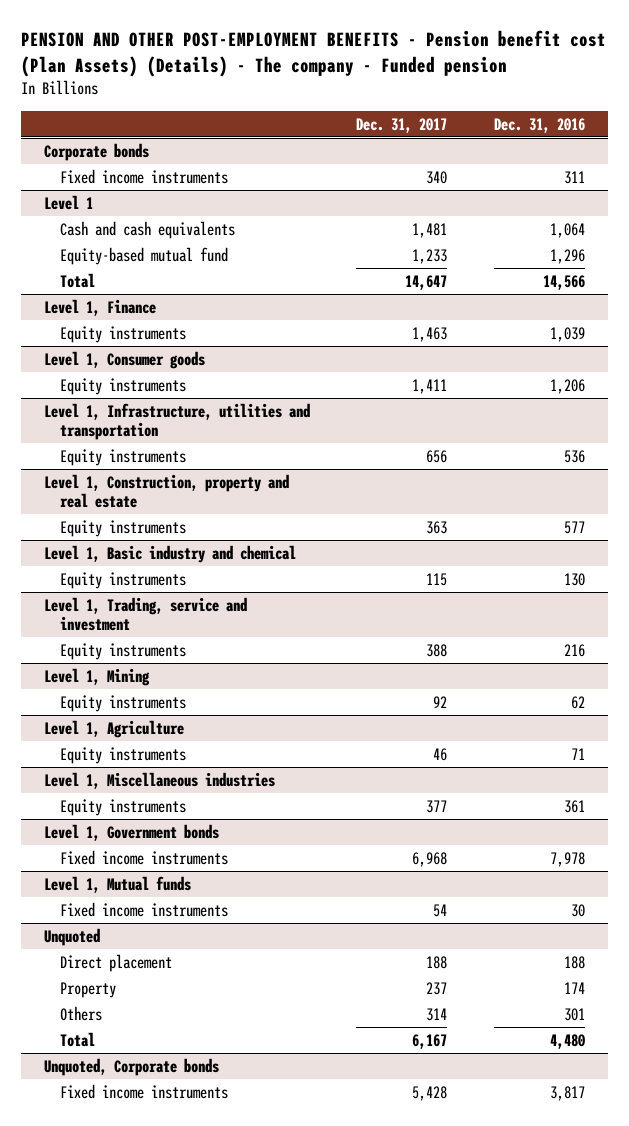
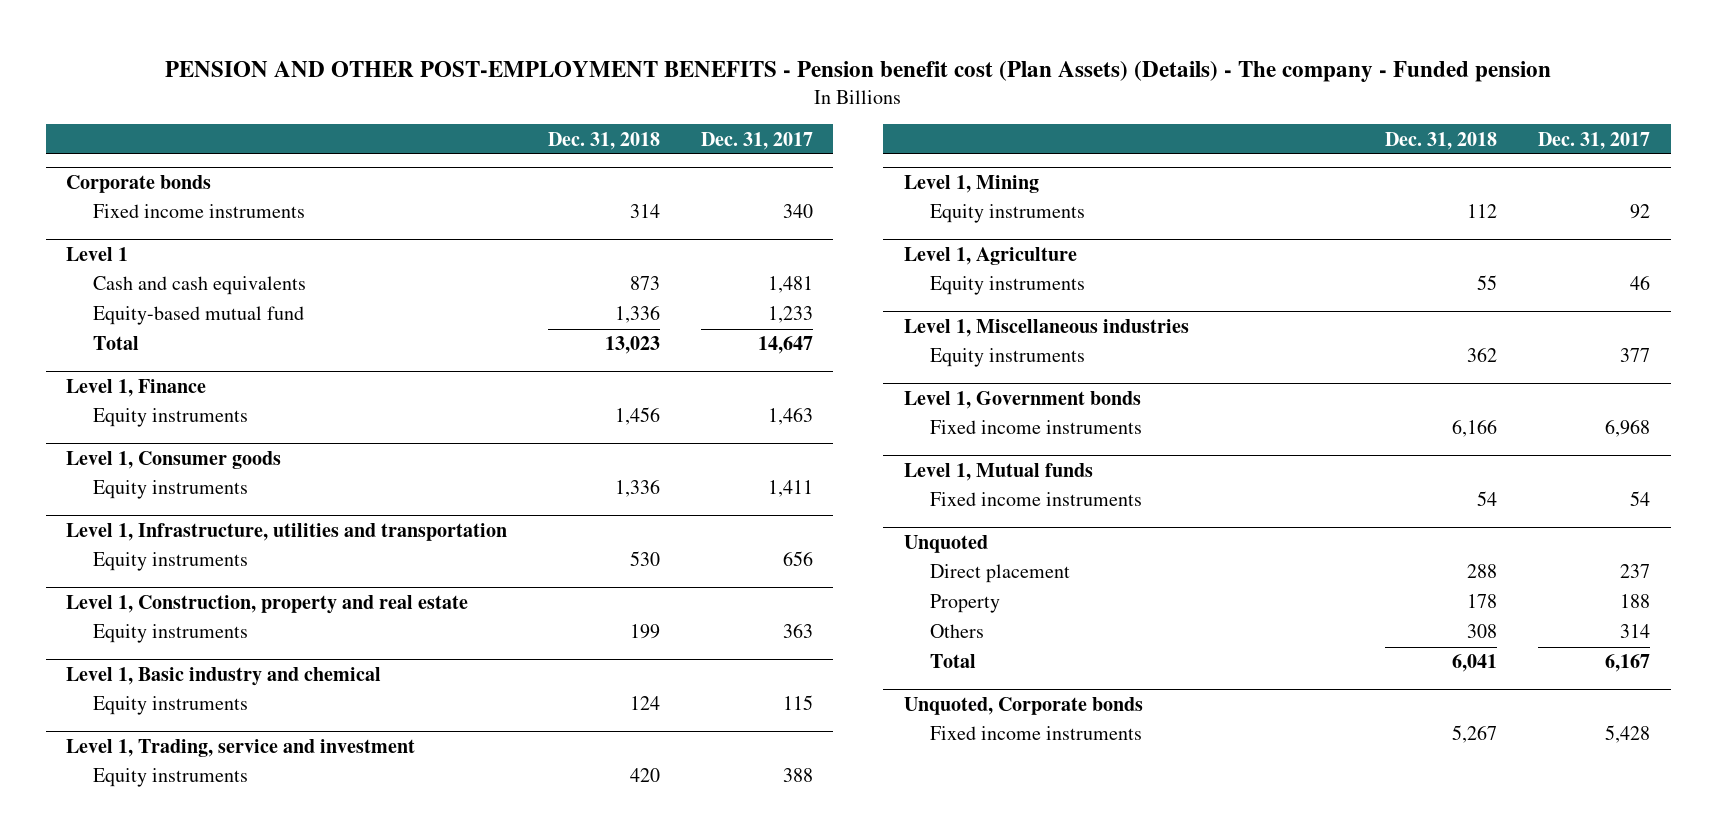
- | Dec. 31, 2017 | Dec. 31, 2016
+ | Dec. 31, 2018 | Dec. 31, 2017
@ Unquoted
- Direct placement | 188 | 188
- Property | 237 | 174
+ Direct placement | 288 | 237
+ Property | 178 | 188

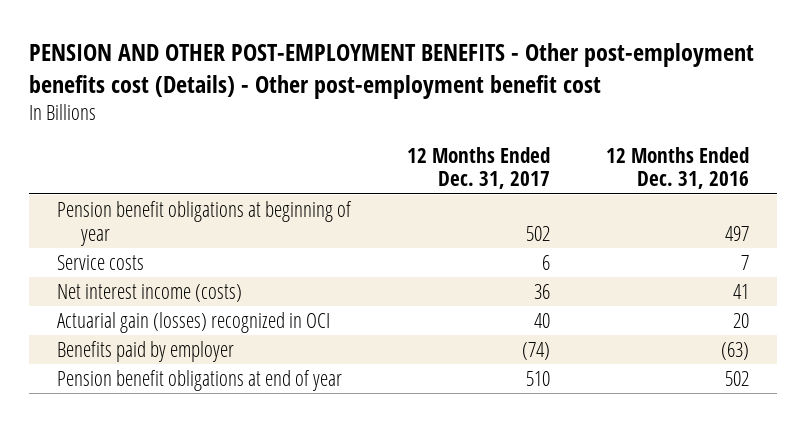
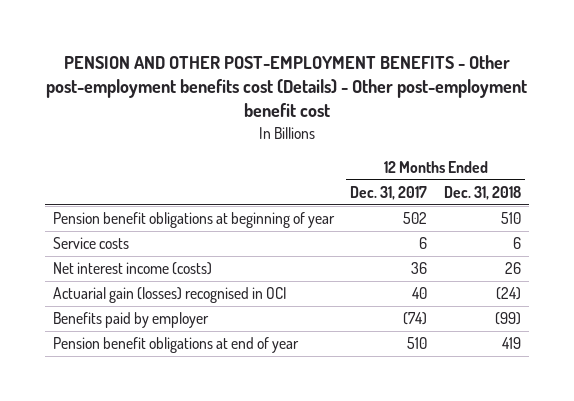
- | 12 Months Ended Dec. 31, 2017 | 12 Months Ended Dec. 31, 2016
+ | 12 Months Ended Dec. 31, 2017 | 12 Months Ended Dec. 31, 2018
- Actuarial gain (losses) recognized in OCI | 40 | 20
+ Actuarial gain (losses) recognised in OCI | 40 | (24)

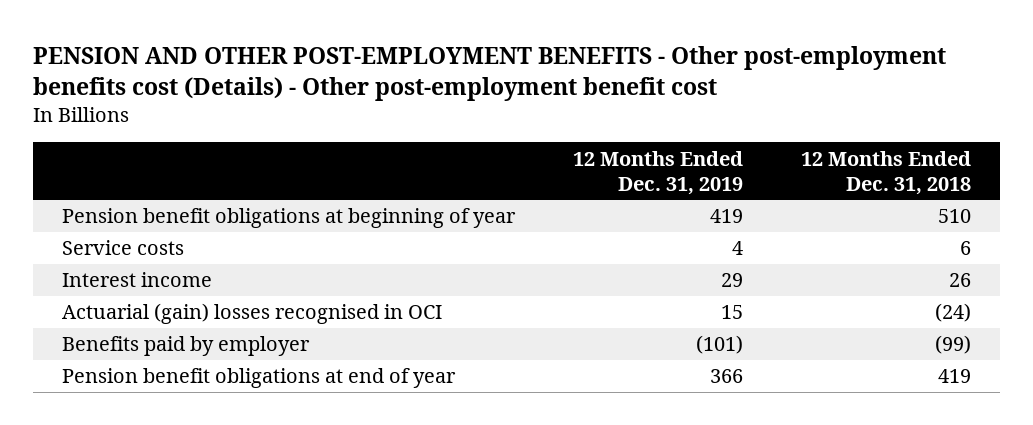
- | 12 Months Ended Dec. 31, 2017 | 12 Months Ended Dec. 31, 2018
+ | 12 Months Ended Dec. 31, 2019 | 12 Months Ended Dec. 31, 2018
- Net interest income (costs) | 36 | 26
- Actuarial gain (losses) recognised in OCI | 40 | (24)
+ Interest income | 29 | 26
+ Actuarial (gain) losses recognised in OCI | 15 | (24)

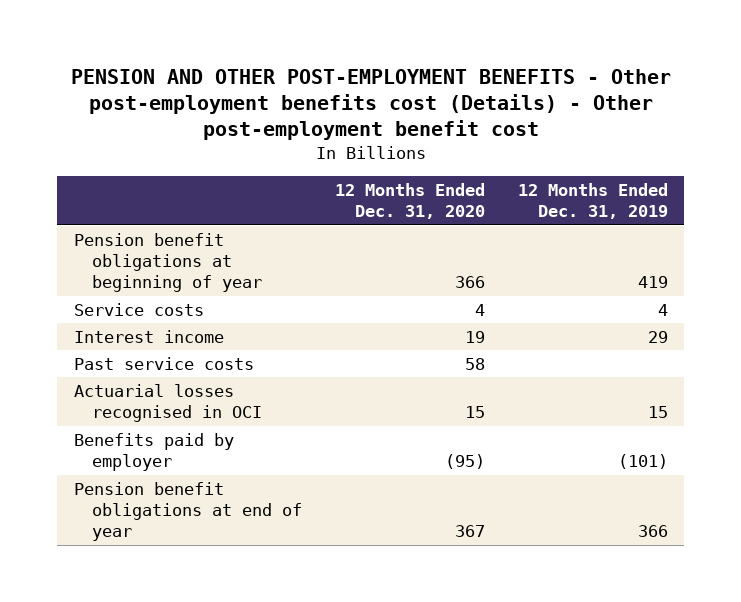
- | 12 Months Ended Dec. 31, 2019 | 12 Months Ended Dec. 31, 2018
+ | 12 Months Ended Dec. 31, 2020 | 12 Months Ended Dec. 31, 2019
- Actuarial (gain) losses recognised in OCI | 15 | (24)
+ Past service costs | 58 |
+ Actuarial losses recognised in OCI | 15 | 15

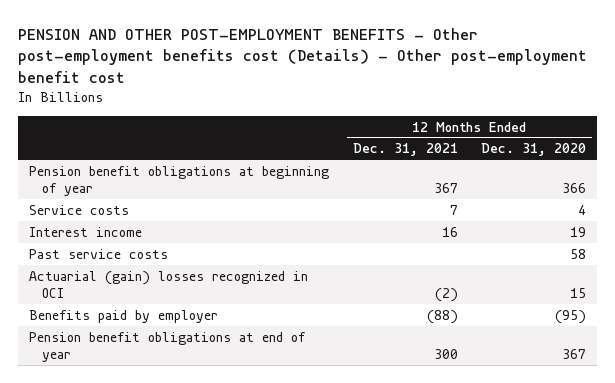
- | 12 Months Ended Dec. 31, 2020 | 12 Months Ended Dec. 31, 2019
+ | 12 Months Ended Dec. 31, 2021 | 12 Months Ended Dec. 31, 2020
- Actuarial losses recognised in OCI | 15 | 15
+ Actuarial (gain) losses recognized in OCI | (2) | 15

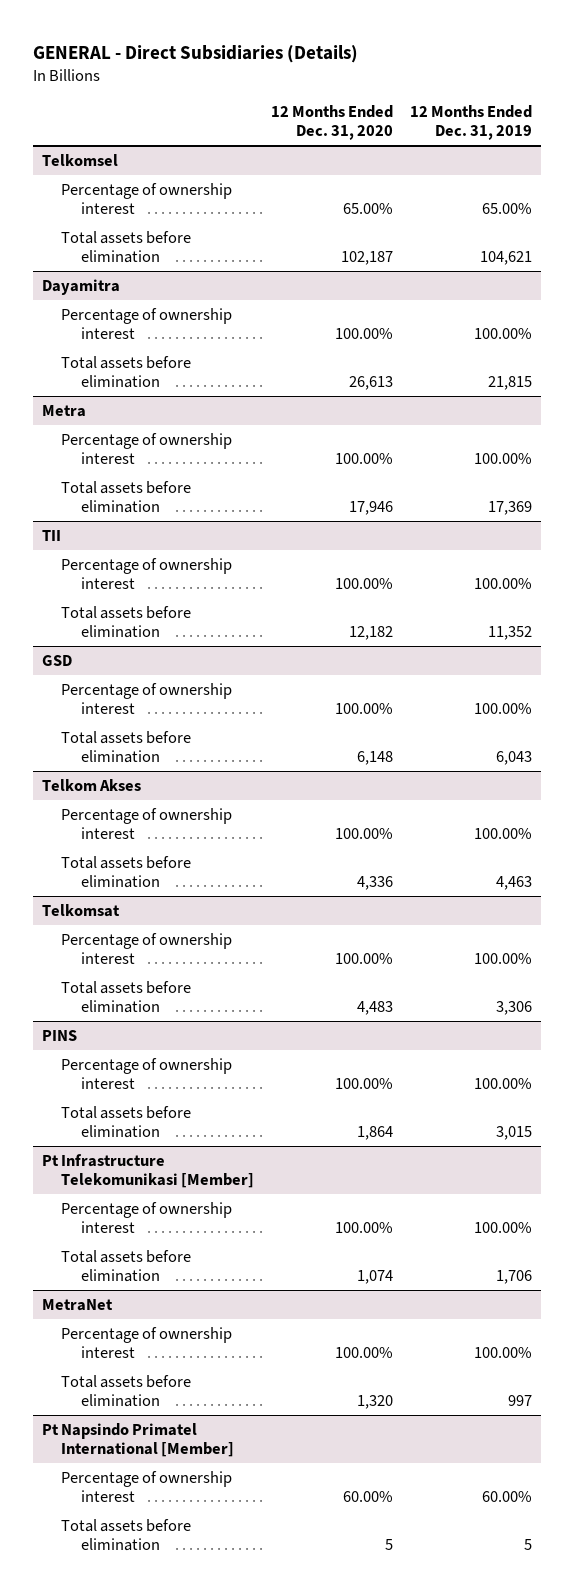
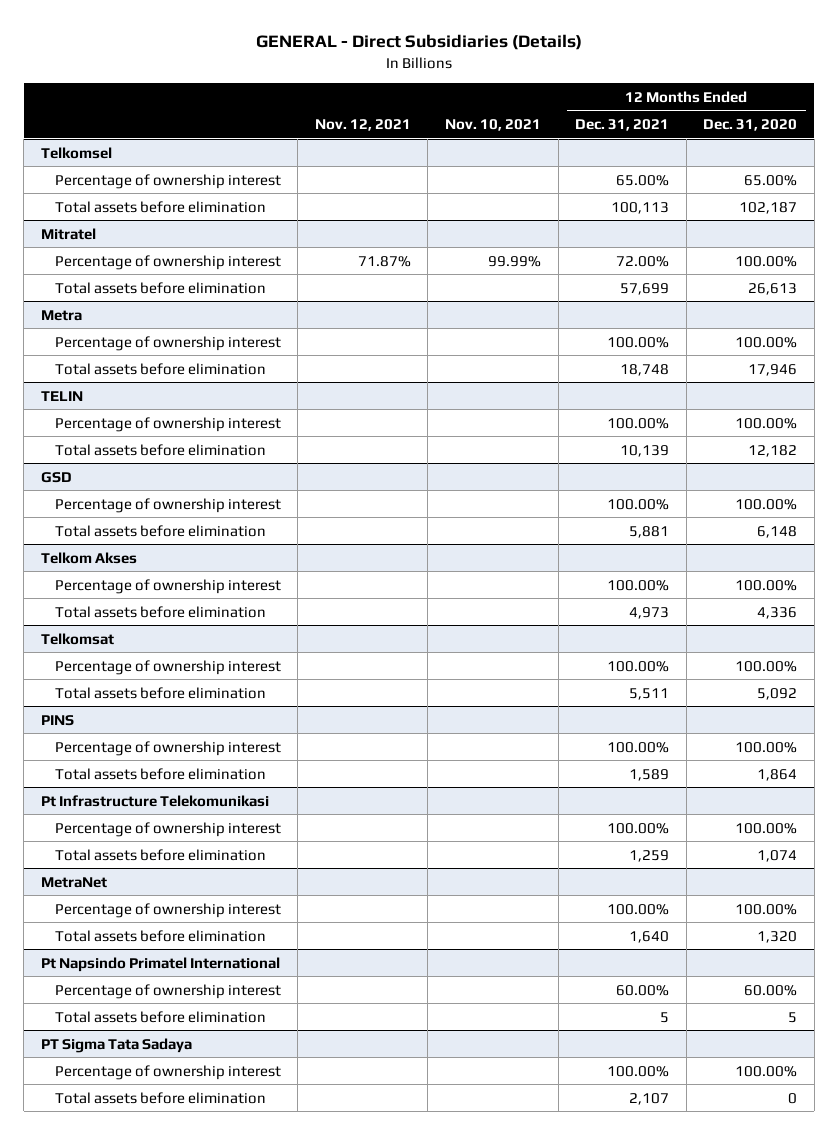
- | 12 Months Ended Dec. 31, 2020 | 12 Months Ended Dec. 31, 2019
+ | Nov. 12, 2021 | Nov. 10, 2021 | 12 Months Ended Dec. 31, 2021 | 12 Months Ended Dec. 31, 2020
- Dayamitra
+ Mitratel
- TII
+ TELIN
@ Telkomsat
- Total assets before elimination | 4,483 | 3,306
+ Total assets before elimination | | | 5,511 | 5,092
- Pt Infrastructure Telekomunikasi [Member]
+ Pt Infrastructure Telekomunikasi
- Pt Napsindo Primatel International [Member]
+ Pt Napsindo Primatel International
+ PT Sigma Tata Sadaya
+ Percentage of ownership interest | | | 100.00% | 100.00%
+ Total assets before elimination | | | 2,107 | 0

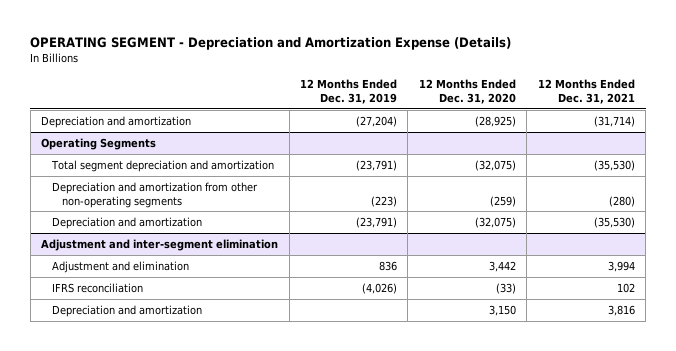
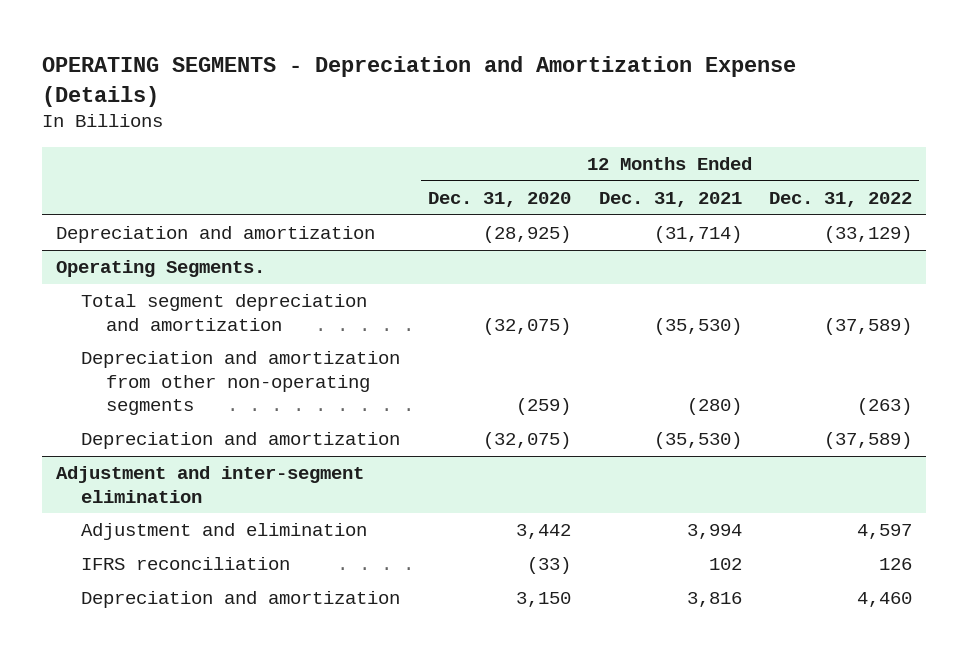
- OPERATING SEGMENT - Depreciation and Amortization Expense (Details)
+ OPERATING SEGMENTS - Depreciation and Amortization Expense (Details)
- | 12 Months Ended Dec. 31, 2019 | 12 Months Ended Dec. 31, 2020 | 12 Months Ended Dec. 31, 2021
+ | 12 Months Ended Dec. 31, 2020 | 12 Months Ended Dec. 31, 2021 | 12 Months Ended Dec. 31, 2022
- Operating Segments
+ Operating Segments.

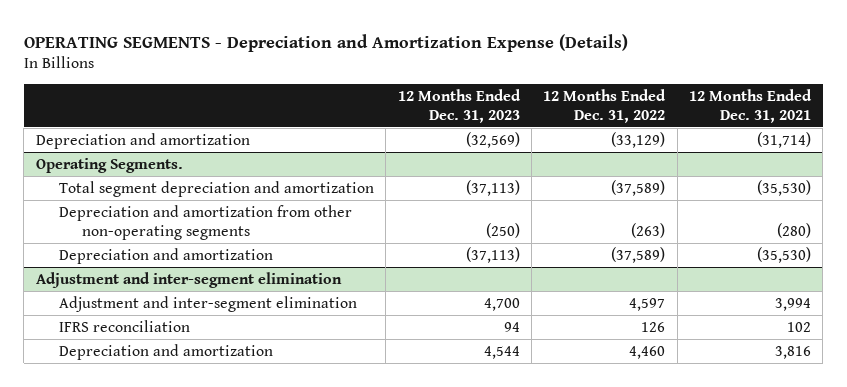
- | 12 Months Ended Dec. 31, 2020 | 12 Months Ended Dec. 31, 2021 | 12 Months Ended Dec. 31, 2022
+ | 12 Months Ended Dec. 31, 2023 | 12 Months Ended Dec. 31, 2022 | 12 Months Ended Dec. 31, 2021
@ Adjustment and inter-segment elimination
- Adjustment and elimination | 3,442 | 3,994 | 4,597
+ Adjustment and inter-segment elimination | 4,700 | 4,597 | 3,994

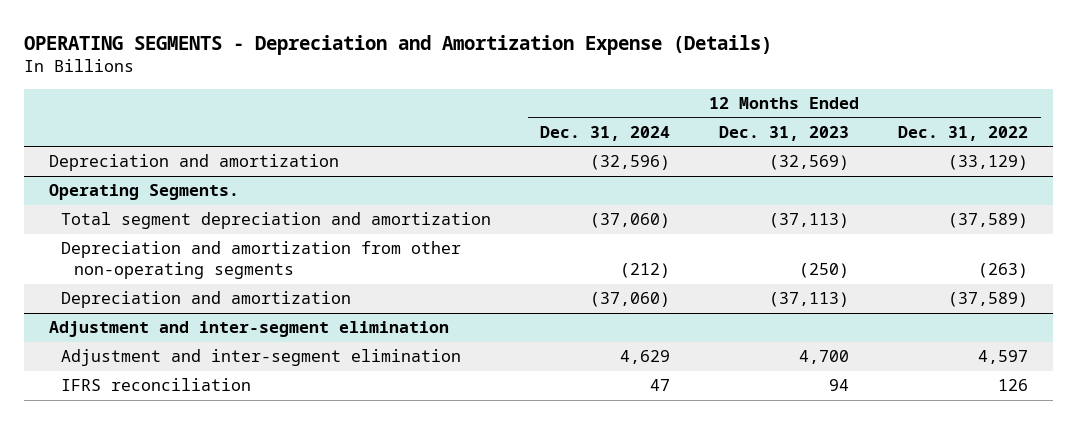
- | 12 Months Ended Dec. 31, 2023 | 12 Months Ended Dec. 31, 2022 | 12 Months Ended Dec. 31, 2021
+ | 12 Months Ended Dec. 31, 2024 | 12 Months Ended Dec. 31, 2023 | 12 Months Ended Dec. 31, 2022
@ Adjustment and inter-segment elimination
- Depreciation and amortization | 4,544 | 4,460 | 3,816

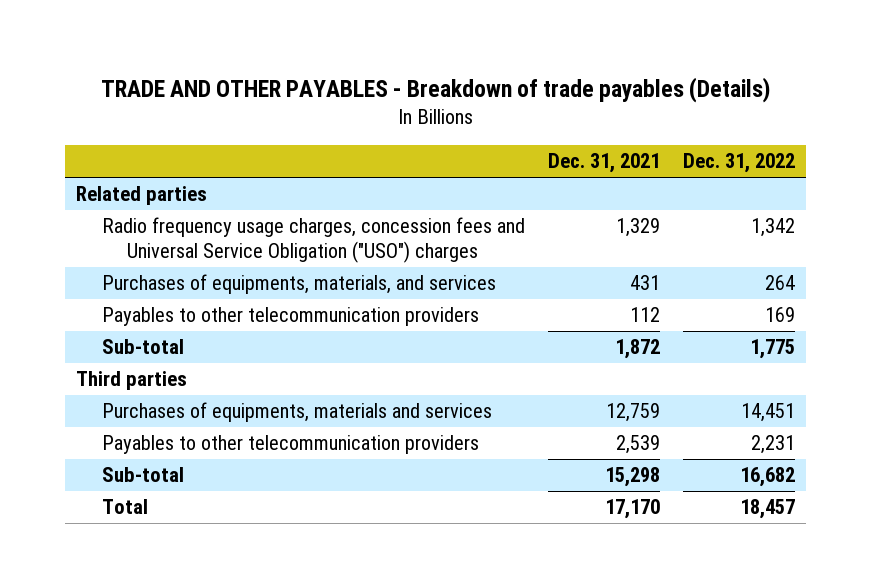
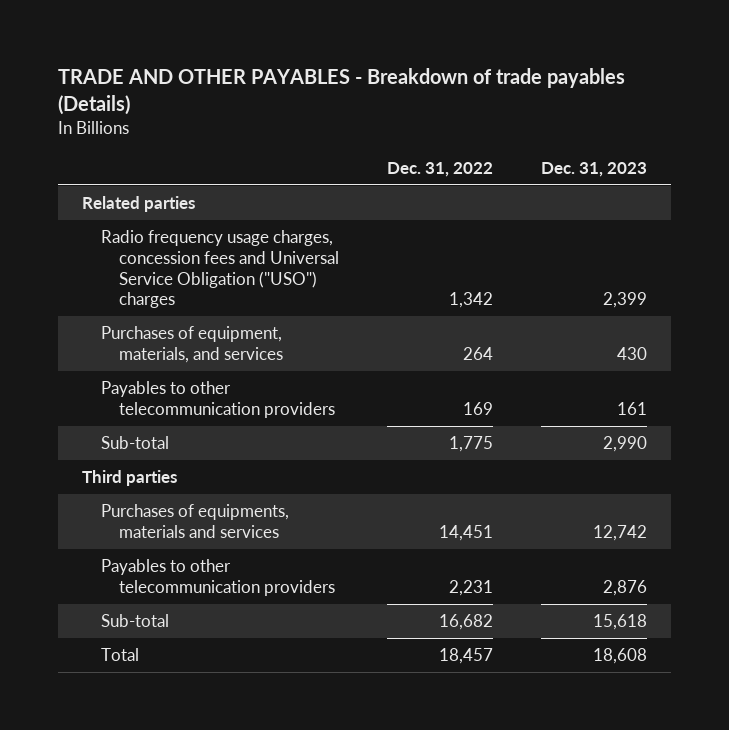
- | Dec. 31, 2021 | Dec. 31, 2022
+ | Dec. 31, 2022 | Dec. 31, 2023
- Purchases of equipments, materials, and services | 431 | 264
+ Purchases of equipment, materials, and services | 264 | 430

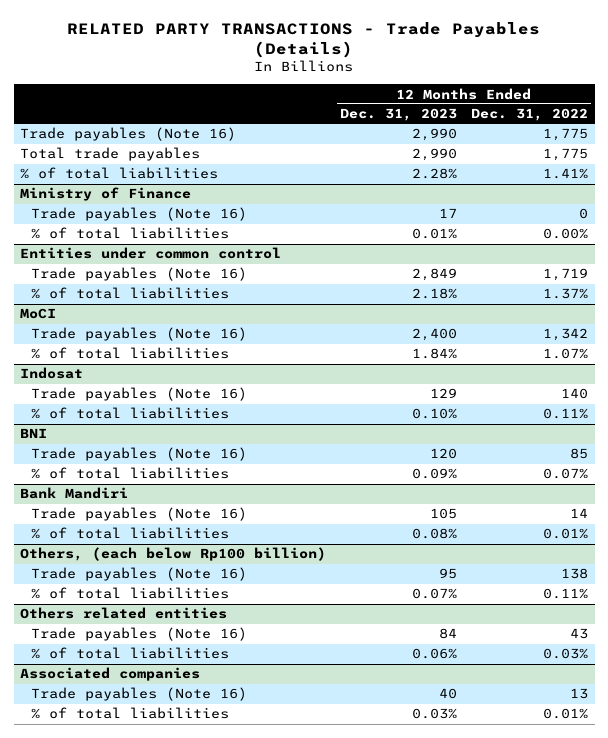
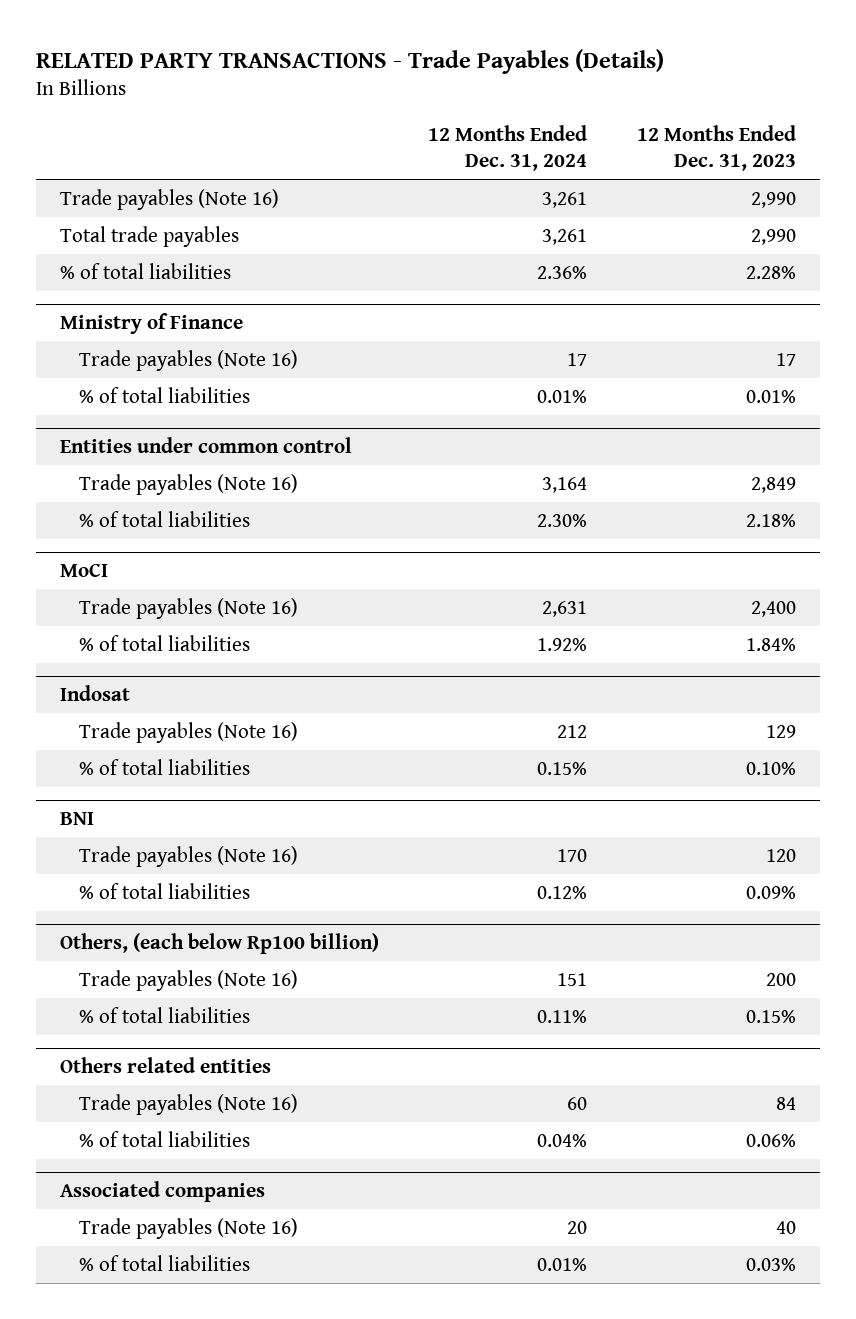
- | 12 Months Ended Dec. 31, 2023 | 12 Months Ended Dec. 31, 2022
+ | 12 Months Ended Dec. 31, 2024 | 12 Months Ended Dec. 31, 2023
- Bank Mandiri
- Trade payables (Note 16) | 105 | 14
- % of total liabilities | 0.08% | 0.01%
@ Others, (each below Rp100 billion)
- Trade payables (Note 16) | 95 | 138
- % of total liabilities | 0.07% | 0.11%
+ Trade payables (Note 16) | 151 | 200
+ % of total liabilities | 0.11% | 0.15%

